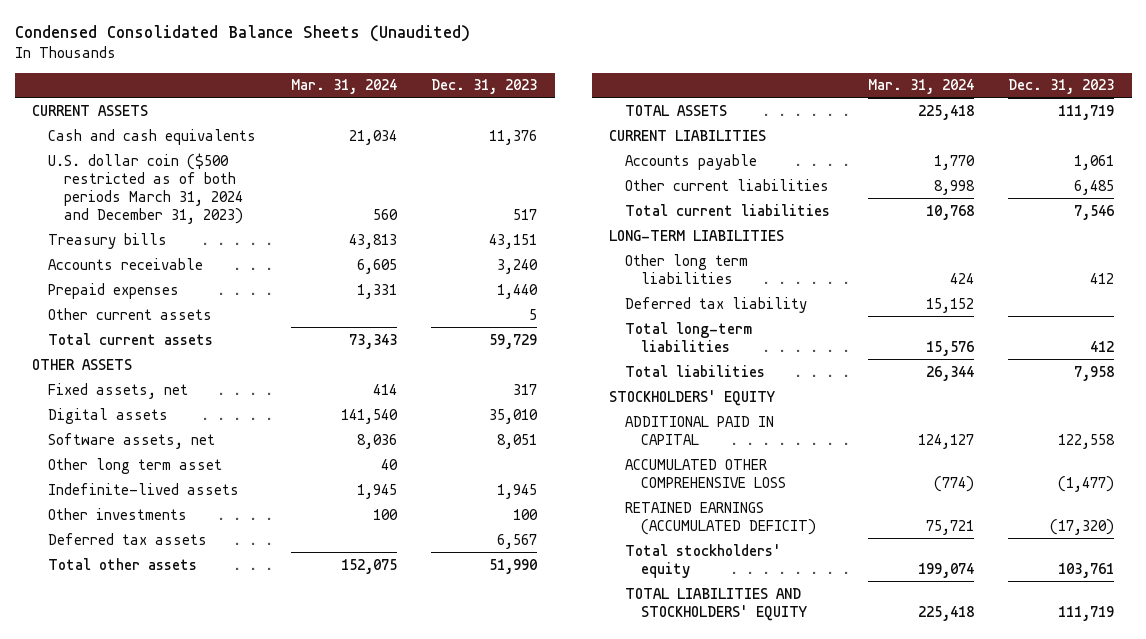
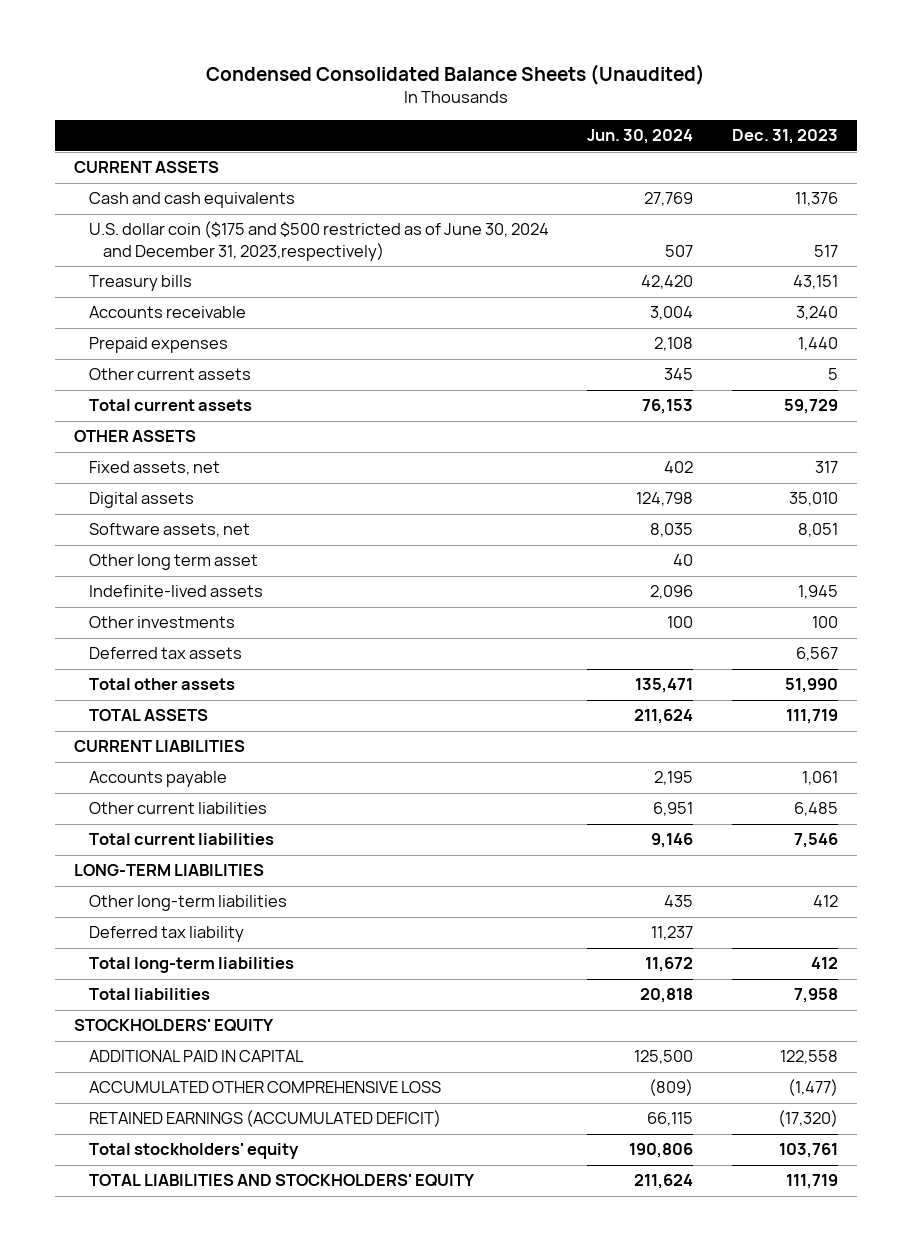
- | Mar. 31, 2024 | Dec. 31, 2023
+ | Jun. 30, 2024 | Dec. 31, 2023
- U.S. dollar coin ($500 restricted as of both periods March 31, 2024 and December 31, 2023) | 560 | 517
+ U.S. dollar coin ($175 and $500 restricted as of June 30, 2024 and December 31, 2023,respectively) | 507 | 517
- Other long term liabilities | 424 | 412
+ Other long-term liabilities | 435 | 412

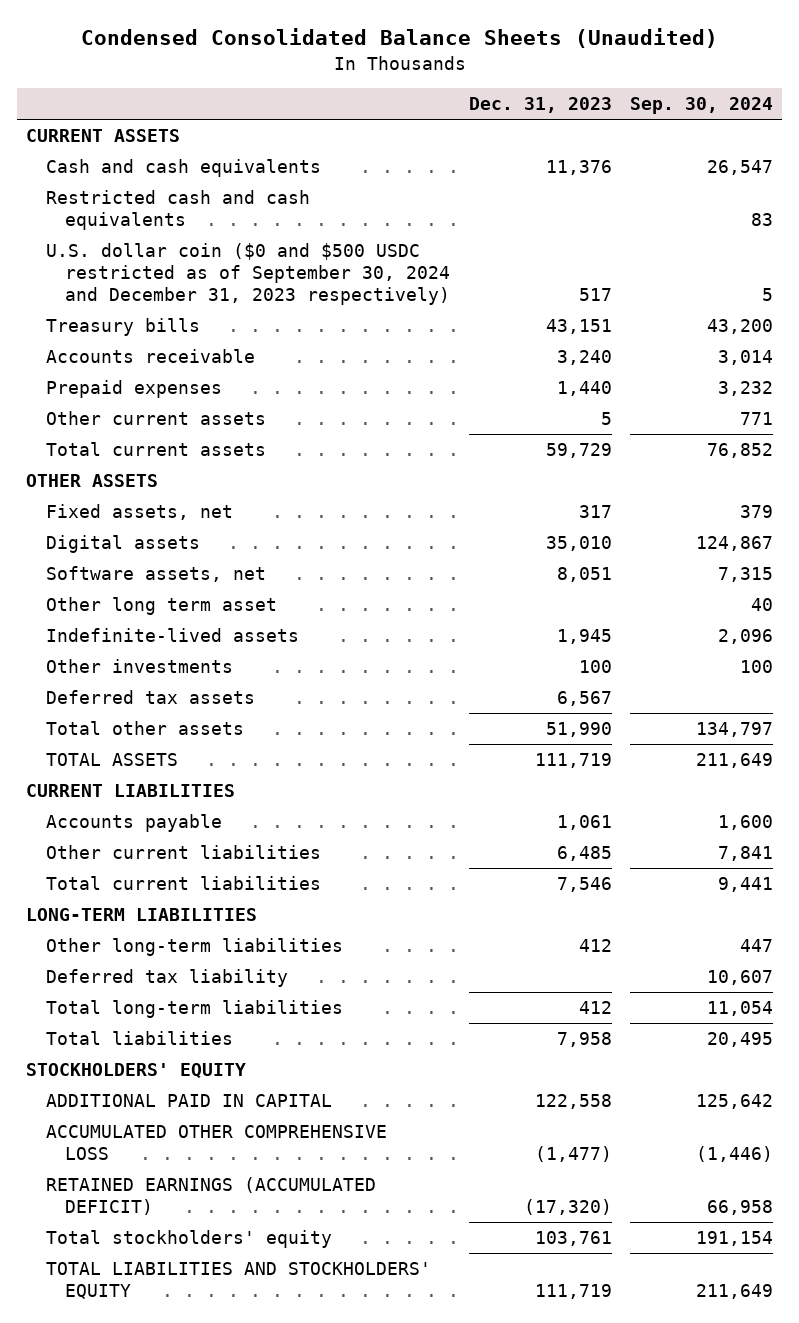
- | Jun. 30, 2024 | Dec. 31, 2023
+ | Dec. 31, 2023 | Sep. 30, 2024
- U.S. dollar coin ($175 and $500 restricted as of June 30, 2024 and December 31, 2023,respectively) | 507 | 517
+ Restricted cash and cash equivalents | | 83
+ U.S. dollar coin ($0 and $500 USDC restricted as of September 30, 2024 and December 31, 2023 respectively) | 517 | 5

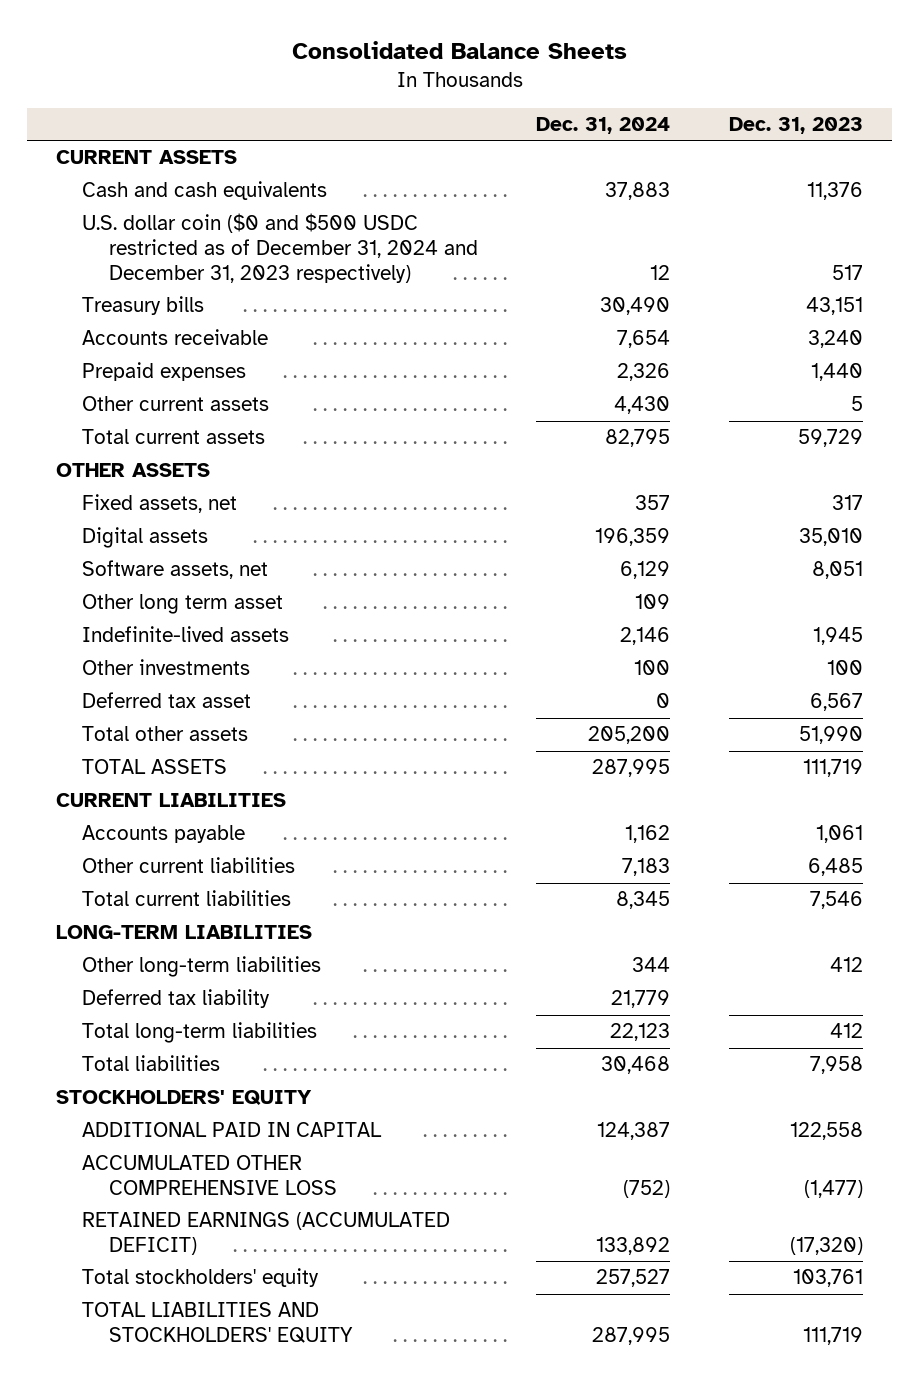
- Condensed Consolidated Balance Sheets (Unaudited)
+ Consolidated Balance Sheets
- | Dec. 31, 2023 | Sep. 30, 2024
+ | Dec. 31, 2024 | Dec. 31, 2023
- Restricted cash and cash equivalents | | 83
- U.S. dollar coin ($0 and $500 USDC restricted as of September 30, 2024 and December 31, 2023 respectively) | 517 | 5
+ U.S. dollar coin ($0 and $500 USDC restricted as of December 31, 2024 and December 31, 2023 respectively) | 12 | 517
- Deferred tax assets | 6,567 |
+ Deferred tax asset | 0 | 6,567

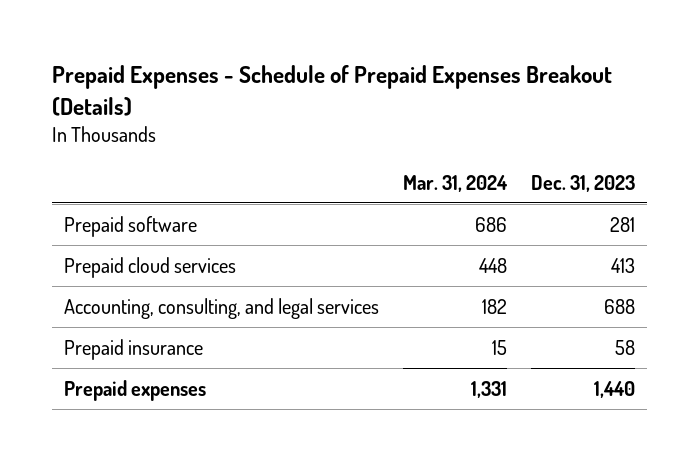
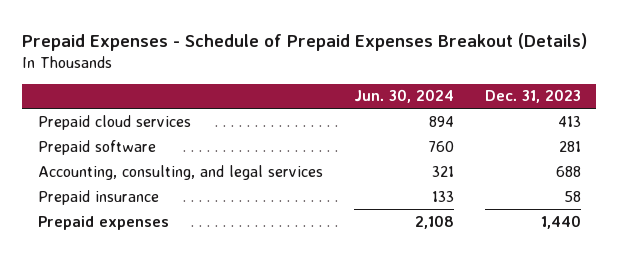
- | Mar. 31, 2024 | Dec. 31, 2023
+ | Jun. 30, 2024 | Dec. 31, 2023
moved down: Prepaid software | 760 | 281

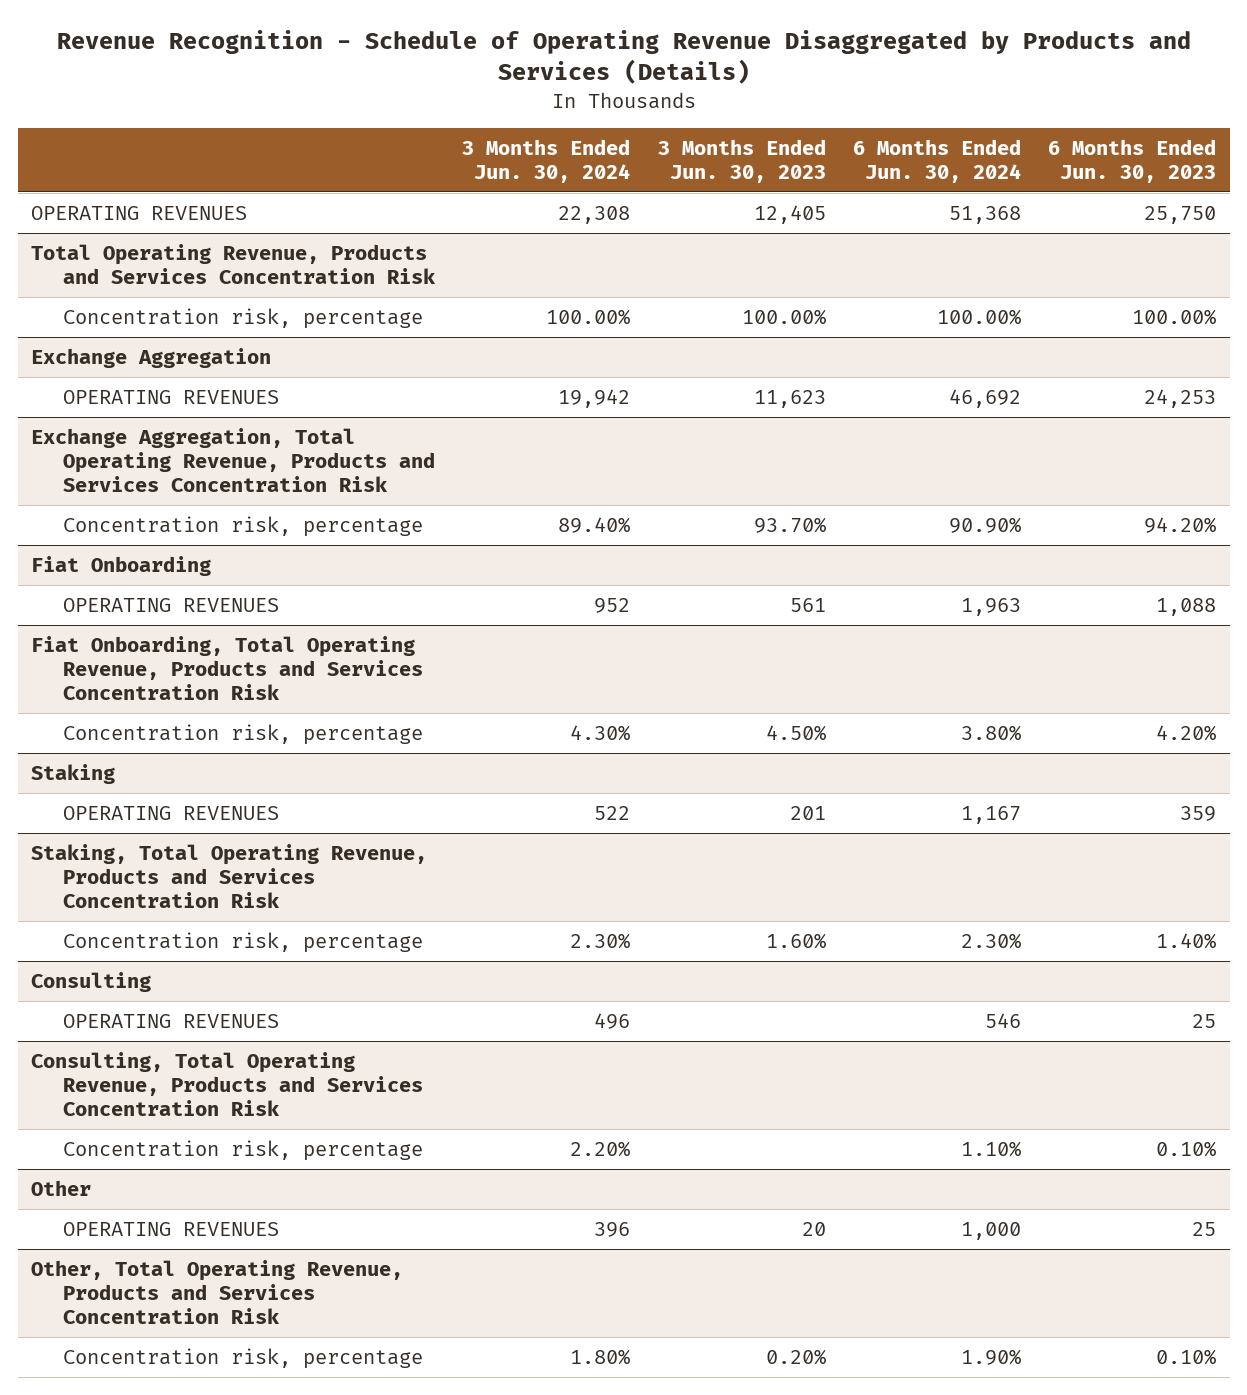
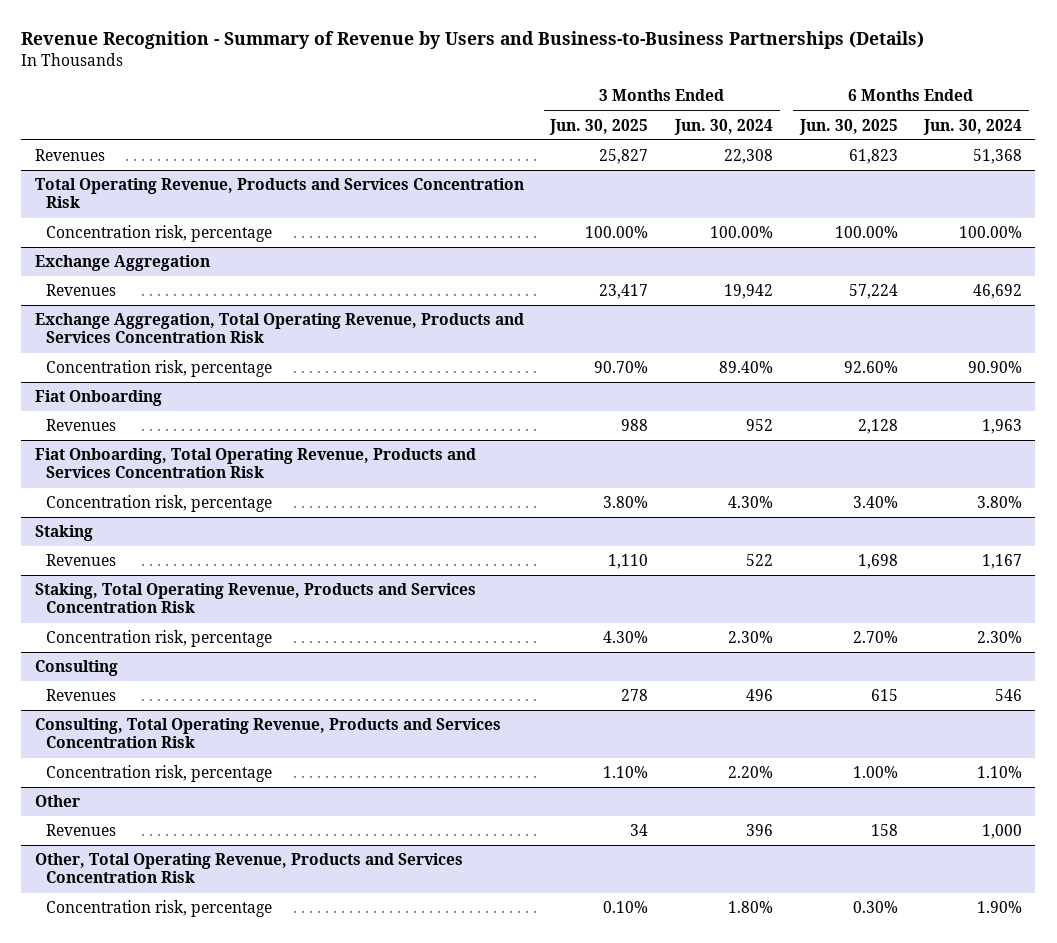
- Revenue Recognition - Schedule of Operating Revenue Disaggregated by Products and Services (Details)
+ Revenue Recognition - Summary of Revenue by Users and Business-to-Business Partnerships (Details)
- | 3 Months Ended Jun. 30, 2024 | 3 Months Ended Jun. 30, 2023 | 6 Months Ended Jun. 30, 2024 | 6 Months Ended Jun. 30, 2023
+ | 3 Months Ended Jun. 30, 2025 | 3 Months Ended Jun. 30, 2024 | 6 Months Ended Jun. 30, 2025 | 6 Months Ended Jun. 30, 2024
- OPERATING REVENUES | 22,308 | 12,405 | 51,368 | 25,750
+ Revenues | 25,827 | 22,308 | 61,823 | 51,368
@ Exchange Aggregation
- OPERATING REVENUES | 19,942 | 11,623 | 46,692 | 24,253
+ Revenues | 23,417 | 19,942 | 57,224 | 46,692
@ Fiat Onboarding
- OPERATING REVENUES | 952 | 561 | 1,963 | 1,088
+ Revenues | 988 | 952 | 2,128 | 1,963
@ Staking
- OPERATING REVENUES | 522 | 201 | 1,167 | 359
+ Revenues | 1,110 | 522 | 1,698 | 1,167
@ Consulting
- OPERATING REVENUES | 496 | | 546 | 25
+ Revenues | 278 | 496 | 615 | 546
@ Other
- OPERATING REVENUES | 396 | 20 | 1,000 | 25
+ Revenues | 34 | 396 | 158 | 1,000

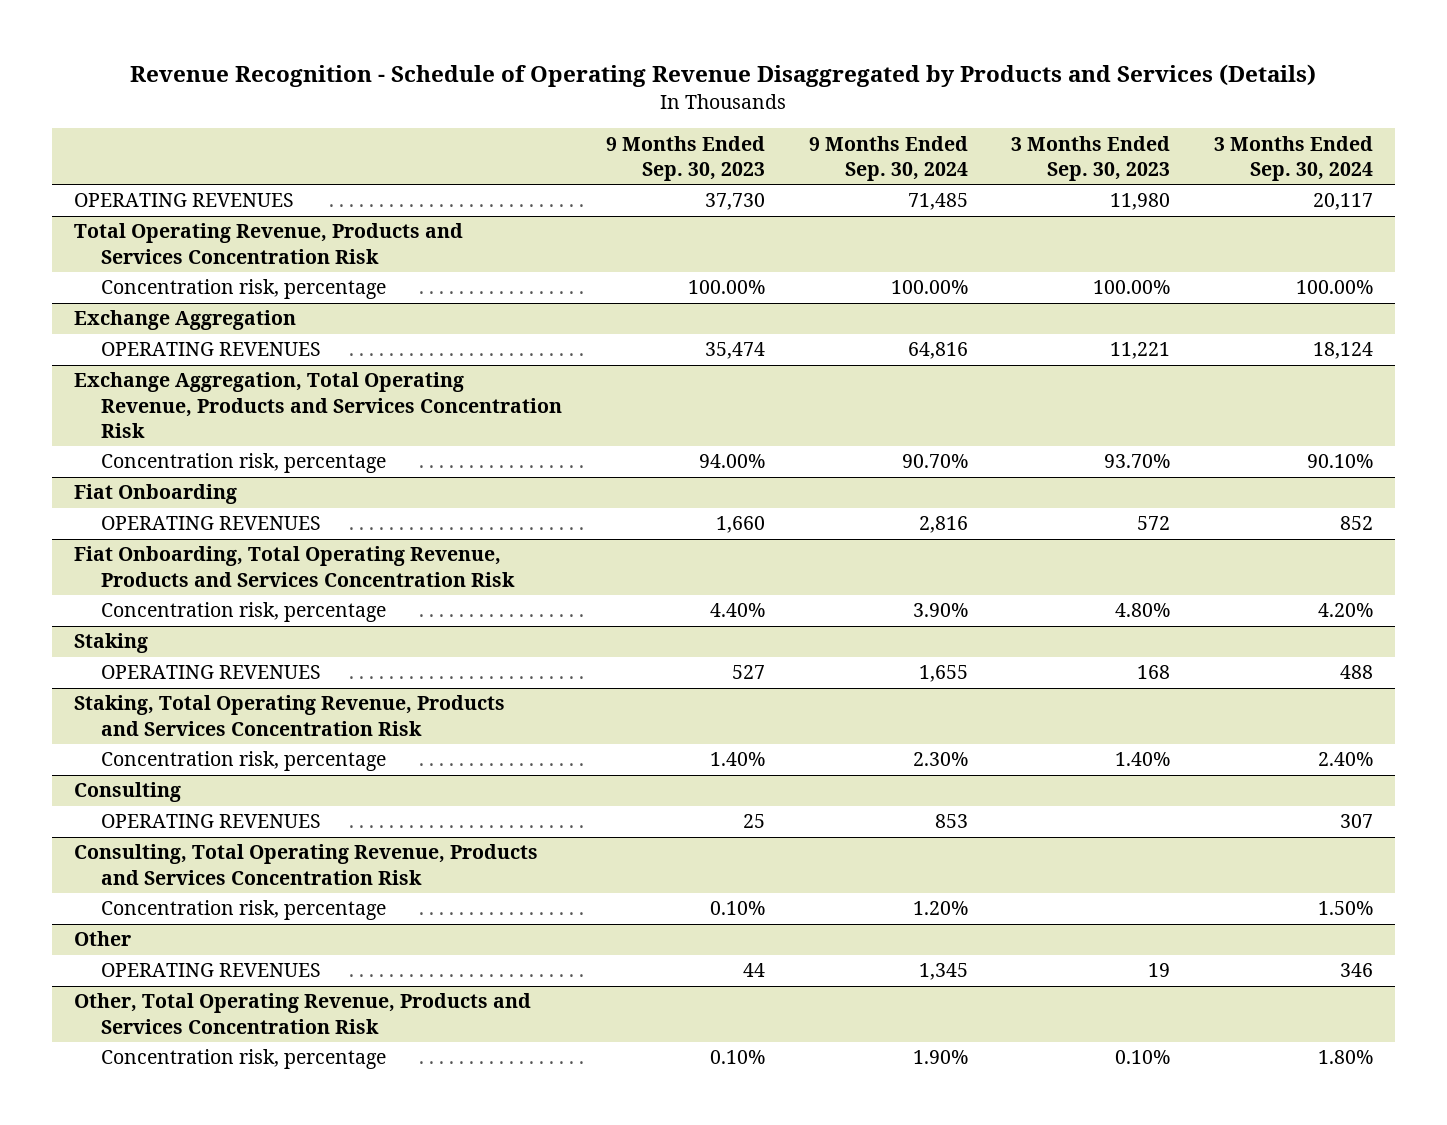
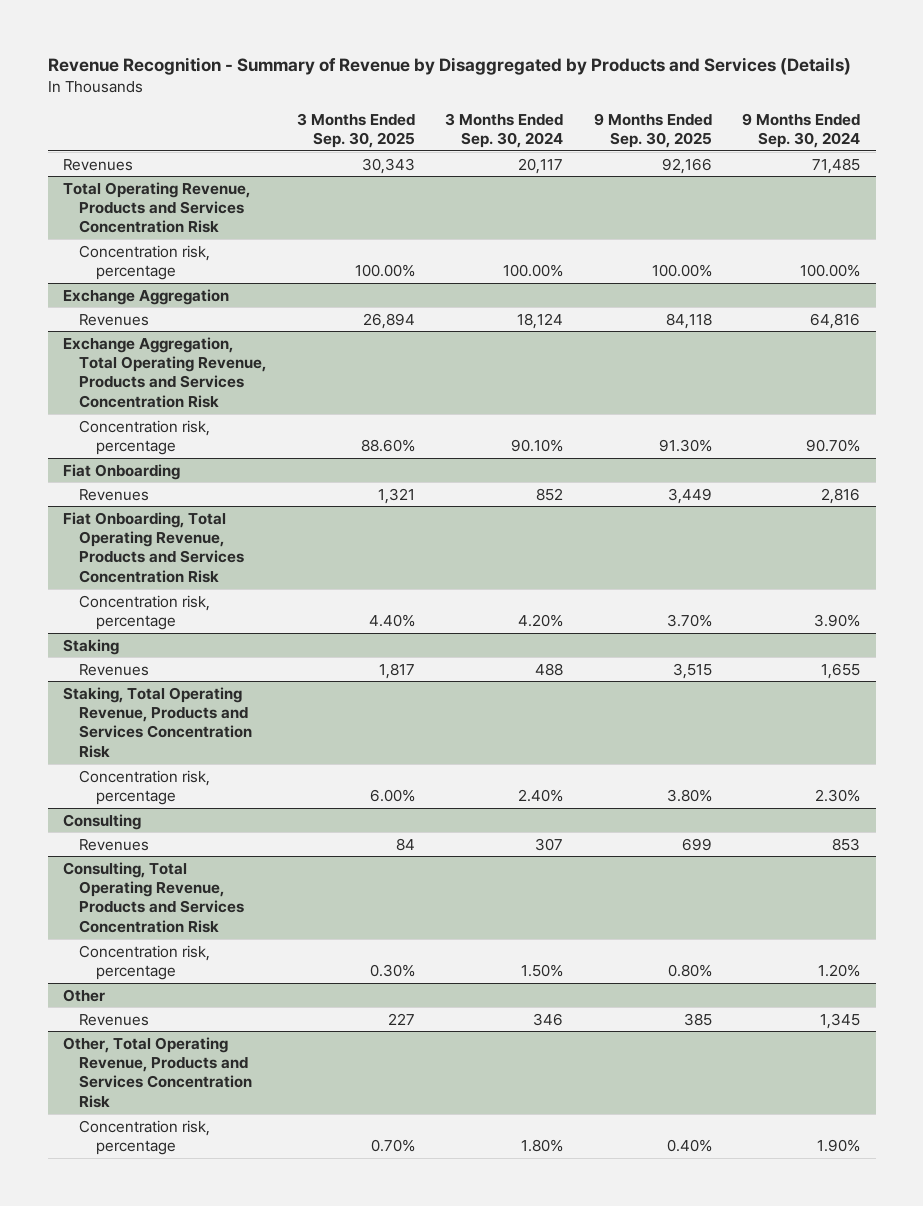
- Revenue Recognition - Schedule of Operating Revenue Disaggregated by Products and Services (Details)
+ Revenue Recognition - Summary of Revenue by Disaggregated by Products and Services (Details)
- | 9 Months Ended Sep. 30, 2023 | 9 Months Ended Sep. 30, 2024 | 3 Months Ended Sep. 30, 2023 | 3 Months Ended Sep. 30, 2024
+ | 3 Months Ended Sep. 30, 2025 | 3 Months Ended Sep. 30, 2024 | 9 Months Ended Sep. 30, 2025 | 9 Months Ended Sep. 30, 2024
- OPERATING REVENUES | 37,730 | 71,485 | 11,980 | 20,117
+ Revenues | 30,343 | 20,117 | 92,166 | 71,485
@ Exchange Aggregation
- OPERATING REVENUES | 35,474 | 64,816 | 11,221 | 18,124
+ Revenues | 26,894 | 18,124 | 84,118 | 64,816
@ Fiat Onboarding
- OPERATING REVENUES | 1,660 | 2,816 | 572 | 852
+ Revenues | 1,321 | 852 | 3,449 | 2,816
@ Staking
- OPERATING REVENUES | 527 | 1,655 | 168 | 488
+ Revenues | 1,817 | 488 | 3,515 | 1,655
@ Consulting
- OPERATING REVENUES | 25 | 853 | | 307
+ Revenues | 84 | 307 | 699 | 853
@ Other
- OPERATING REVENUES | 44 | 1,345 | 19 | 346
+ Revenues | 227 | 346 | 385 | 1,345

